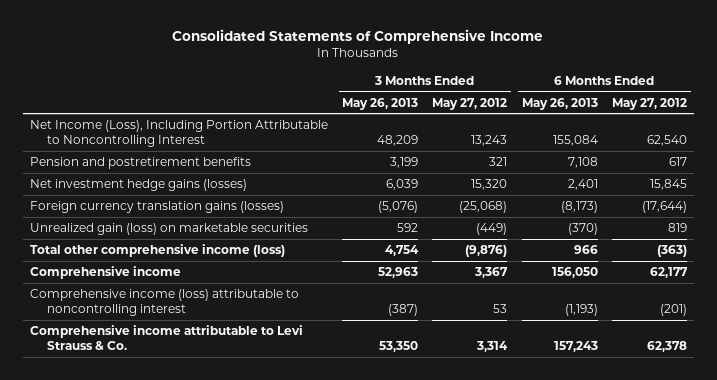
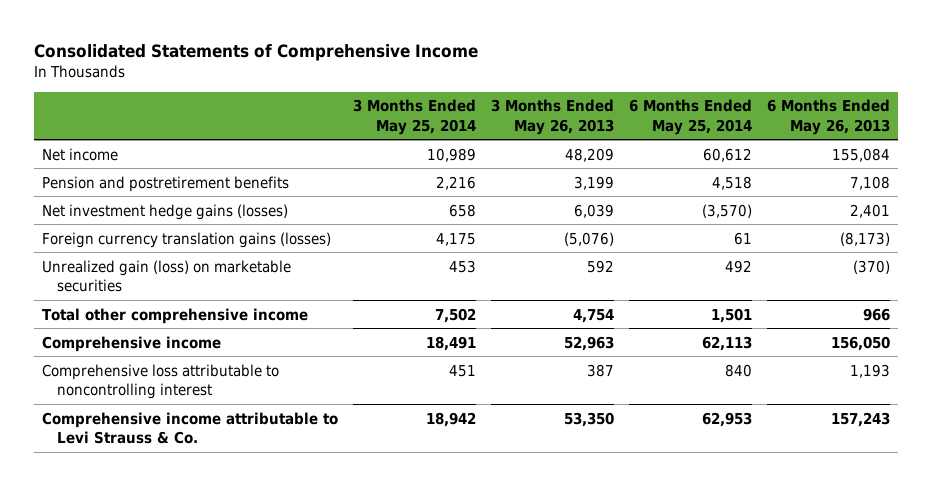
- | 3 Months Ended May 26, 2013 | 3 Months Ended May 27, 2012 | 6 Months Ended May 26, 2013 | 6 Months Ended May 27, 2012
+ | 3 Months Ended May 25, 2014 | 3 Months Ended May 26, 2013 | 6 Months Ended May 25, 2014 | 6 Months Ended May 26, 2013
- Net Income (Loss), Including Portion Attributable to Noncontrolling Interest | 48,209 | 13,243 | 155,084 | 62,540
+ Net income | 10,989 | 48,209 | 60,612 | 155,084
- Total other comprehensive income (loss) | 4,754 | (9,876) | 966 | (363)
+ Total other comprehensive income | 7,502 | 4,754 | 1,501 | 966
- Comprehensive income (loss) attributable to noncontrolling interest | (387) | 53 | (1,193) | (201)
+ Comprehensive loss attributable to noncontrolling interest | 451 | 387 | 840 | 1,193

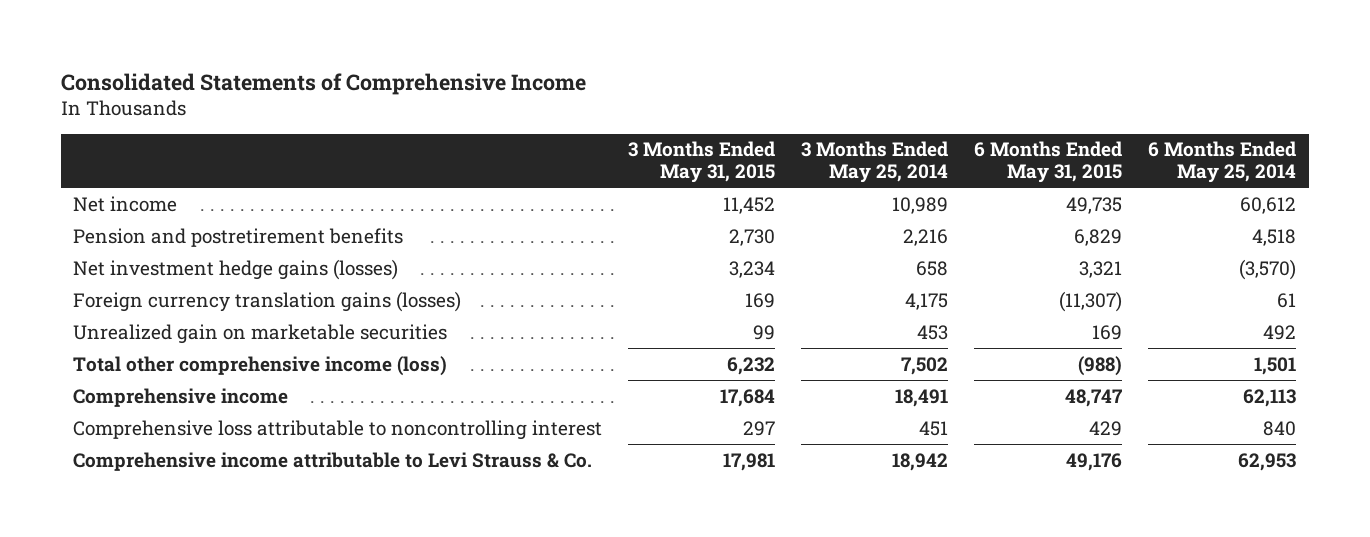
- | 3 Months Ended May 25, 2014 | 3 Months Ended May 26, 2013 | 6 Months Ended May 25, 2014 | 6 Months Ended May 26, 2013
+ | 3 Months Ended May 31, 2015 | 3 Months Ended May 25, 2014 | 6 Months Ended May 31, 2015 | 6 Months Ended May 25, 2014
- Unrealized gain (loss) on marketable securities | 453 | 592 | 492 | (370)
- Total other comprehensive income | 7,502 | 4,754 | 1,501 | 966
+ Unrealized gain on marketable securities | 99 | 453 | 169 | 492
+ Total other comprehensive income (loss) | 6,232 | 7,502 | (988) | 1,501

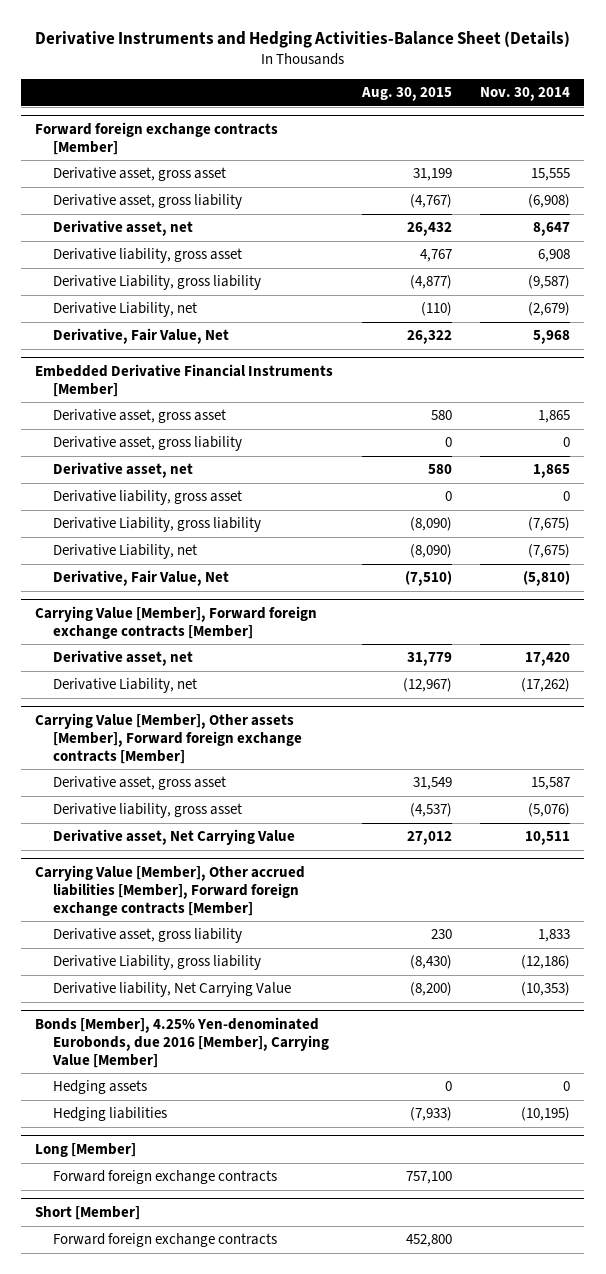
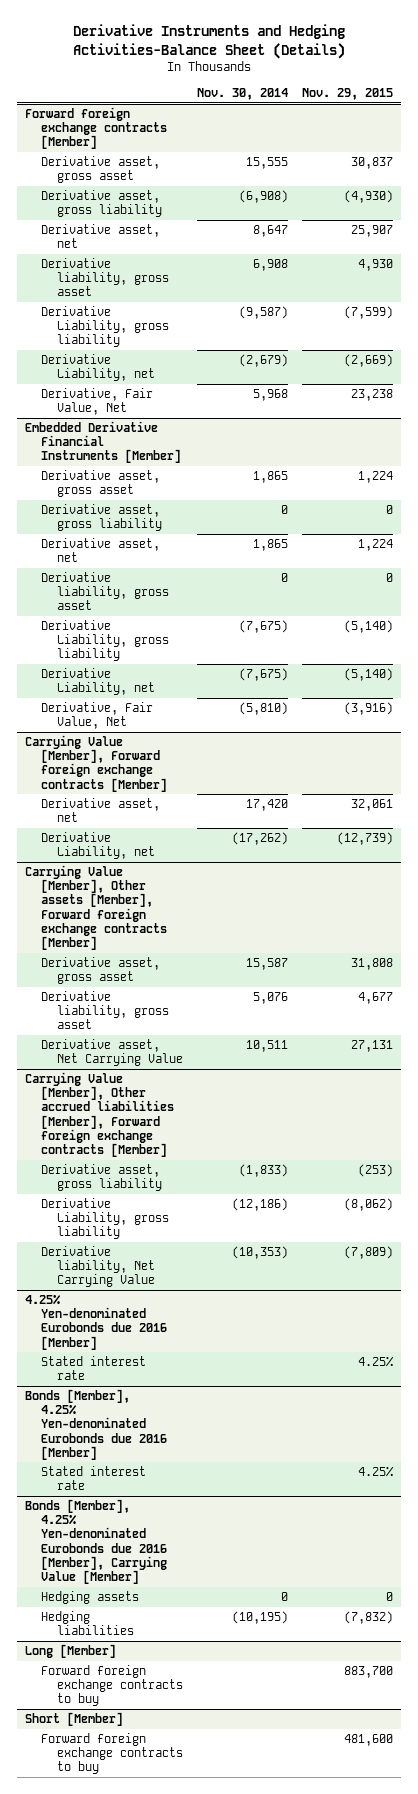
- | Aug. 30, 2015 | Nov. 30, 2014
+ | Nov. 30, 2014 | Nov. 29, 2015
@ Carrying Value [Member], Other assets [Member], Forward foreign exchange contracts [Member]
- Derivative liability, gross asset | (4,537) | (5,076)
+ Derivative liability, gross asset | 5,076 | 4,677
@ Carrying Value [Member], Other accrued liabilities [Member], Forward foreign exchange contracts [Member]
- Derivative asset, gross liability | 230 | 1,833
+ Derivative asset, gross liability | (1,833) | (253)
- Bonds [Member], 4.25% Yen-denominated Eurobonds, due 2016 [Member], Carrying Value [Member]
+ 4.25% Yen-denominated Eurobonds due 2016 [Member]
+ Stated interest rate | | 4.25%
+ Bonds [Member], 4.25% Yen-denominated Eurobonds due 2016 [Member]
+ Stated interest rate | | 4.25%
+ Bonds [Member], 4.25% Yen-denominated Eurobonds due 2016 [Member], Carrying Value [Member]
@ Long [Member]
- Forward foreign exchange contracts | 757,100 |
+ Forward foreign exchange contracts to buy | | 883,700
@ Short [Member]
- Forward foreign exchange contracts | 452,800 |
+ Forward foreign exchange contracts to buy | | 481,600

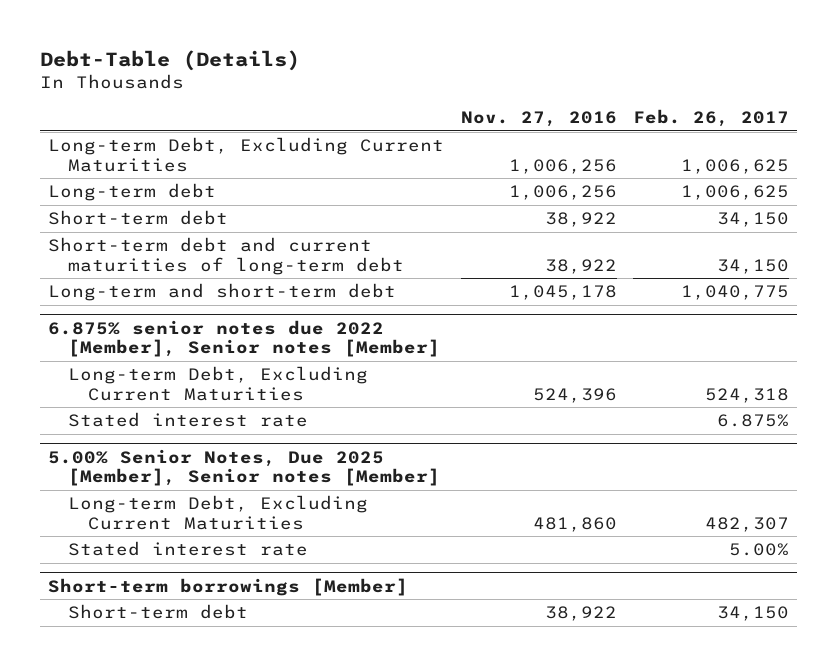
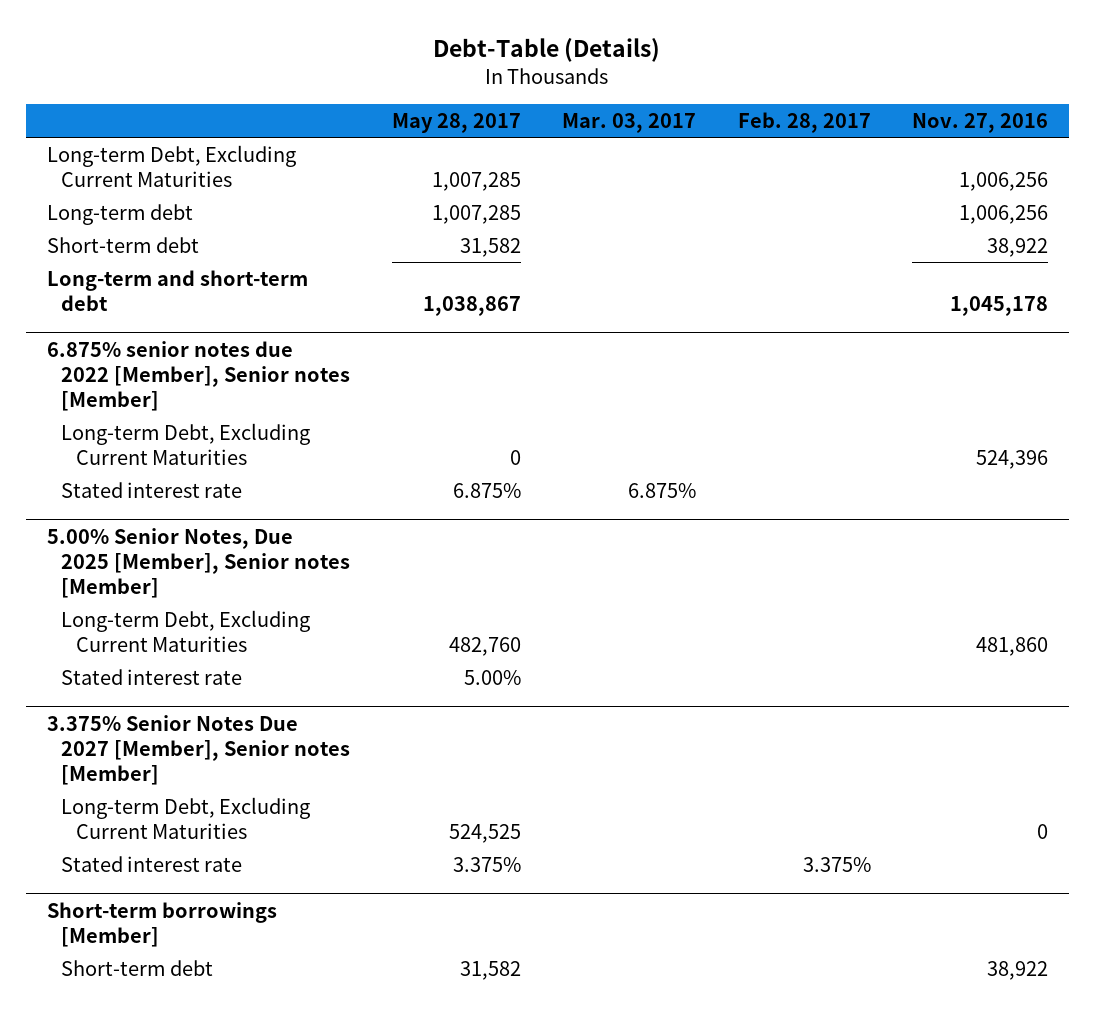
- | Nov. 27, 2016 | Feb. 26, 2017
+ | May 28, 2017 | Mar. 03, 2017 | Feb. 28, 2017 | Nov. 27, 2016
- Short-term debt and current maturities of long-term debt | 38,922 | 34,150
+ 3.375% Senior Notes Due 2027 [Member], Senior notes [Member]
+ Long-term Debt, Excluding Current Maturities | 524,525 | | | 0
+ Stated interest rate | 3.375% | | 3.375% |

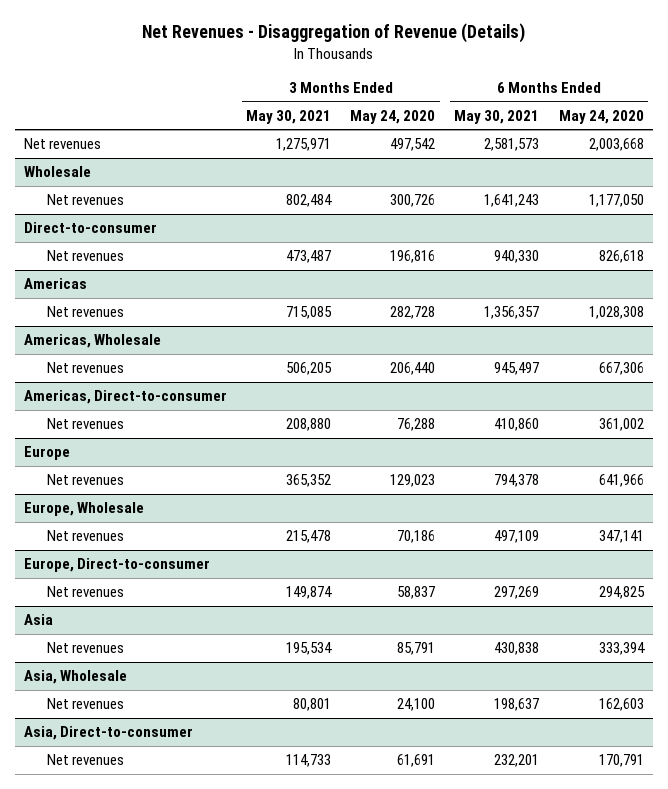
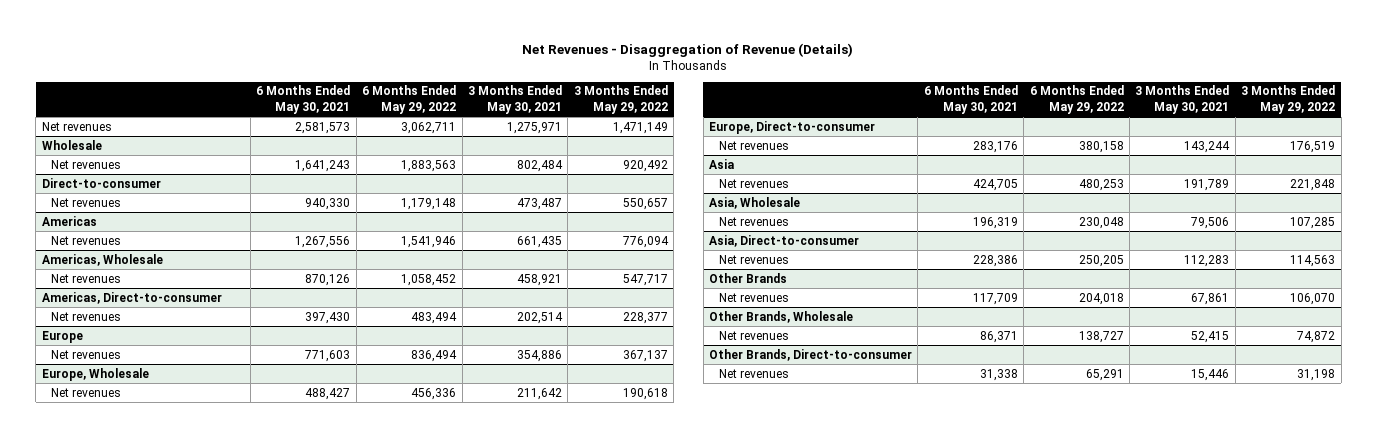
- | 3 Months Ended May 30, 2021 | 3 Months Ended May 24, 2020 | 6 Months Ended May 30, 2021 | 6 Months Ended May 24, 2020
+ | 6 Months Ended May 30, 2021 | 6 Months Ended May 29, 2022 | 3 Months Ended May 30, 2021 | 3 Months Ended May 29, 2022
@ Americas
- Net revenues | 715,085 | 282,728 | 1,356,357 | 1,028,308
+ Net revenues | 1,267,556 | 1,541,946 | 661,435 | 776,094
@ Americas, Wholesale
- Net revenues | 506,205 | 206,440 | 945,497 | 667,306
+ Net revenues | 870,126 | 1,058,452 | 458,921 | 547,717
@ Americas, Direct-to-consumer
- Net revenues | 208,880 | 76,288 | 410,860 | 361,002
+ Net revenues | 397,430 | 483,494 | 202,514 | 228,377
@ Europe
- Net revenues | 365,352 | 129,023 | 794,378 | 641,966
+ Net revenues | 771,603 | 836,494 | 354,886 | 367,137
@ Europe, Wholesale
- Net revenues | 215,478 | 70,186 | 497,109 | 347,141
+ Net revenues | 488,427 | 456,336 | 211,642 | 190,618
@ Europe, Direct-to-consumer
- Net revenues | 149,874 | 58,837 | 297,269 | 294,825
+ Net revenues | 283,176 | 380,158 | 143,244 | 176,519
@ Asia
- Net revenues | 195,534 | 85,791 | 430,838 | 333,394
+ Net revenues | 424,705 | 480,253 | 191,789 | 221,848
@ Asia, Wholesale
- Net revenues | 80,801 | 24,100 | 198,637 | 162,603
+ Net revenues | 196,319 | 230,048 | 79,506 | 107,285
@ Asia, Direct-to-consumer
- Net revenues | 114,733 | 61,691 | 232,201 | 170,791
+ Net revenues | 228,386 | 250,205 | 112,283 | 114,563
+ Other Brands
+ Net revenues | 117,709 | 204,018 | 67,861 | 106,070
+ Other Brands, Wholesale
+ Net revenues | 86,371 | 138,727 | 52,415 | 74,872
+ Other Brands, Direct-to-consumer
+ Net revenues | 31,338 | 65,291 | 15,446 | 31,198

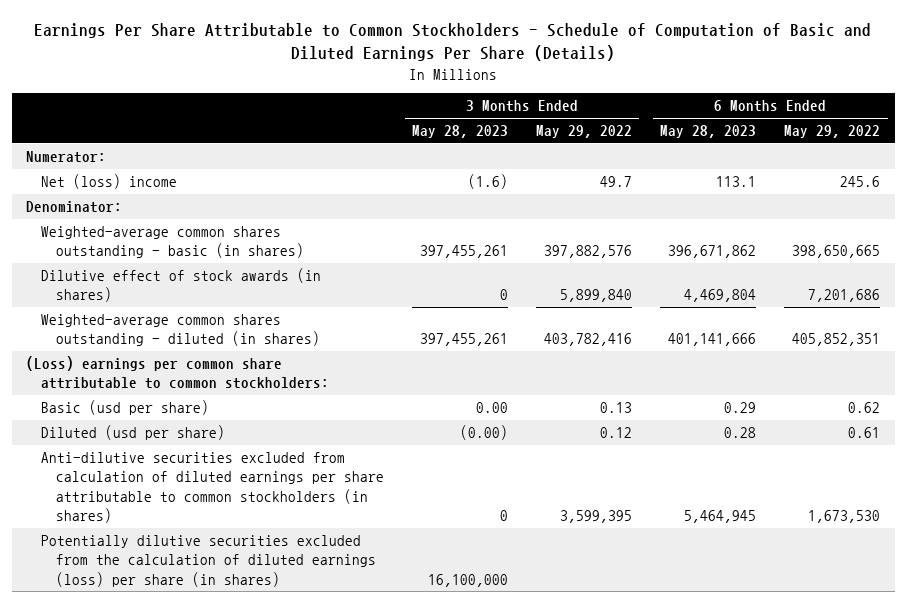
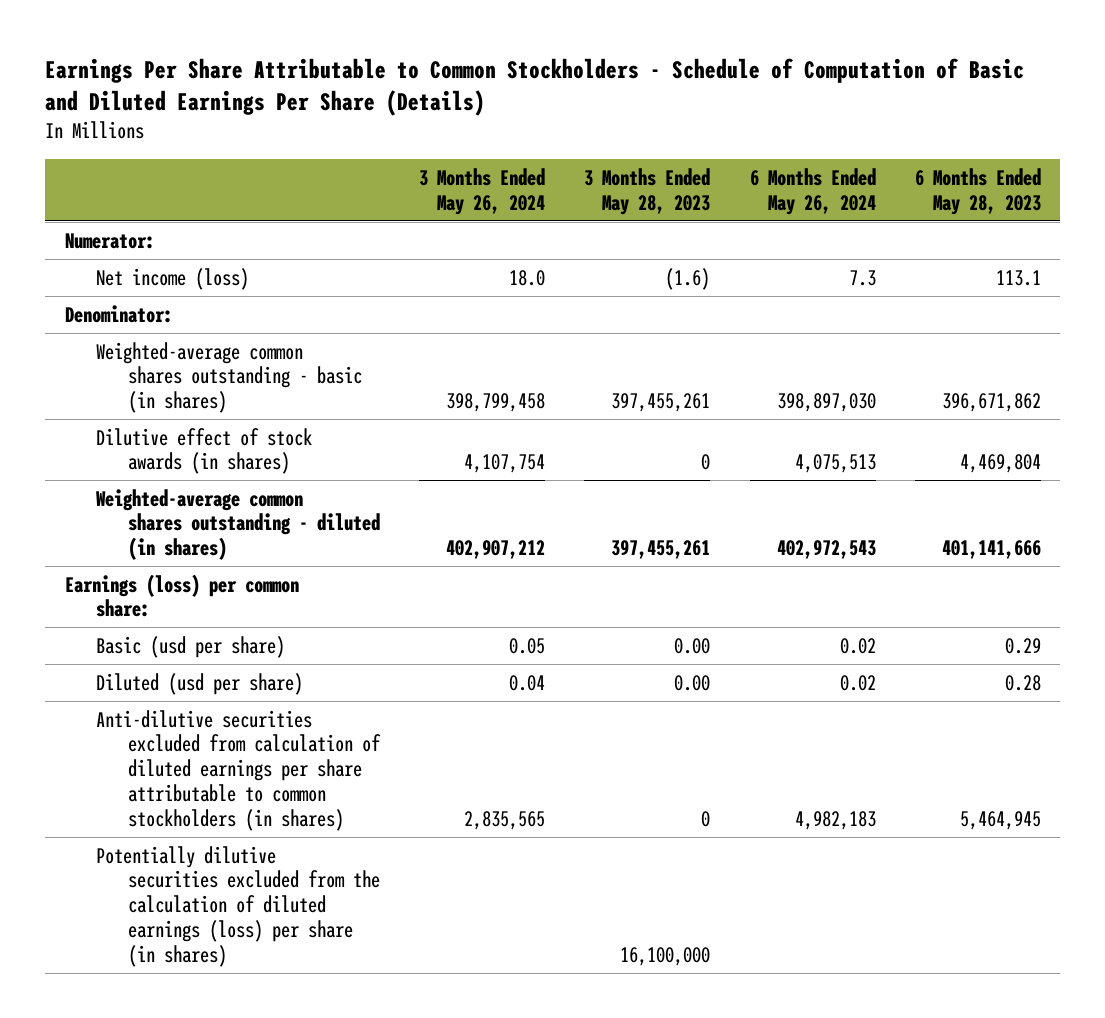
- | 3 Months Ended May 28, 2023 | 3 Months Ended May 29, 2022 | 6 Months Ended May 28, 2023 | 6 Months Ended May 29, 2022
+ | 3 Months Ended May 26, 2024 | 3 Months Ended May 28, 2023 | 6 Months Ended May 26, 2024 | 6 Months Ended May 28, 2023
- Net (loss) income | (1.6) | 49.7 | 113.1 | 245.6
+ Net income (loss) | 18.0 | (1.6) | 7.3 | 113.1
- (Loss) earnings per common share attributable to common stockholders:
+ Earnings (loss) per common share:
- Diluted (usd per share) | (0.00) | 0.12 | 0.28 | 0.61
+ Diluted (usd per share) | 0.04 | 0.00 | 0.02 | 0.28

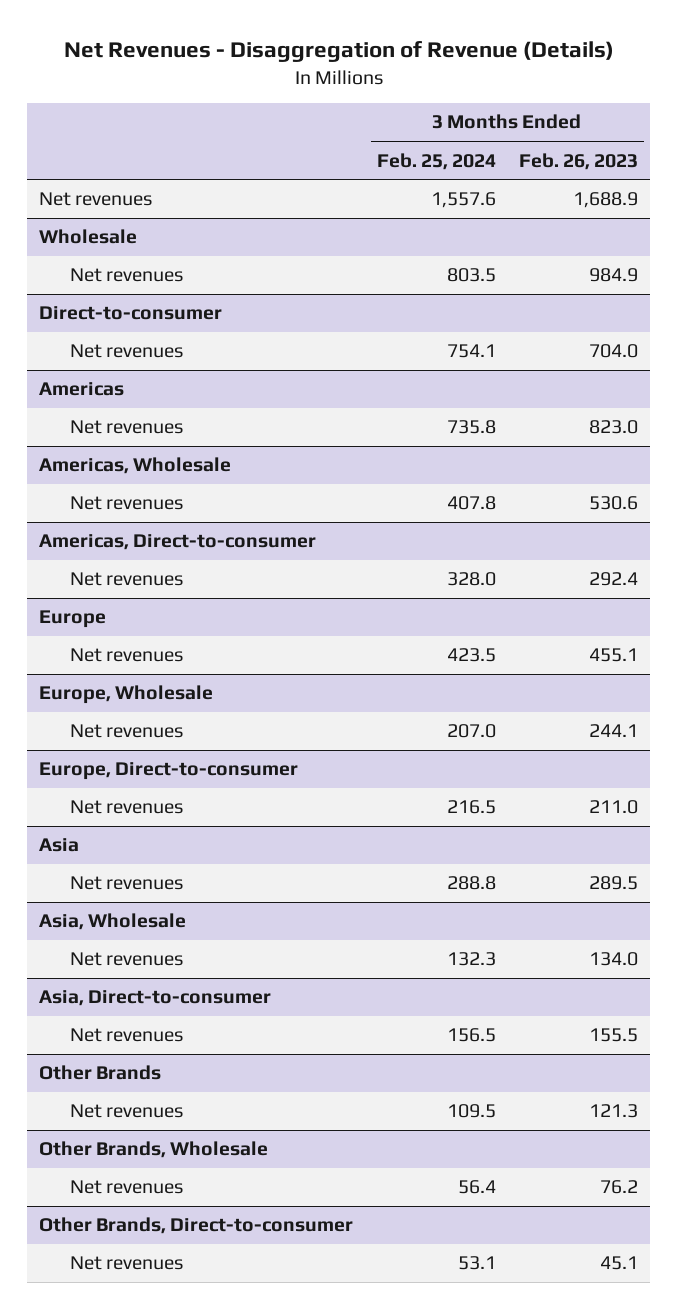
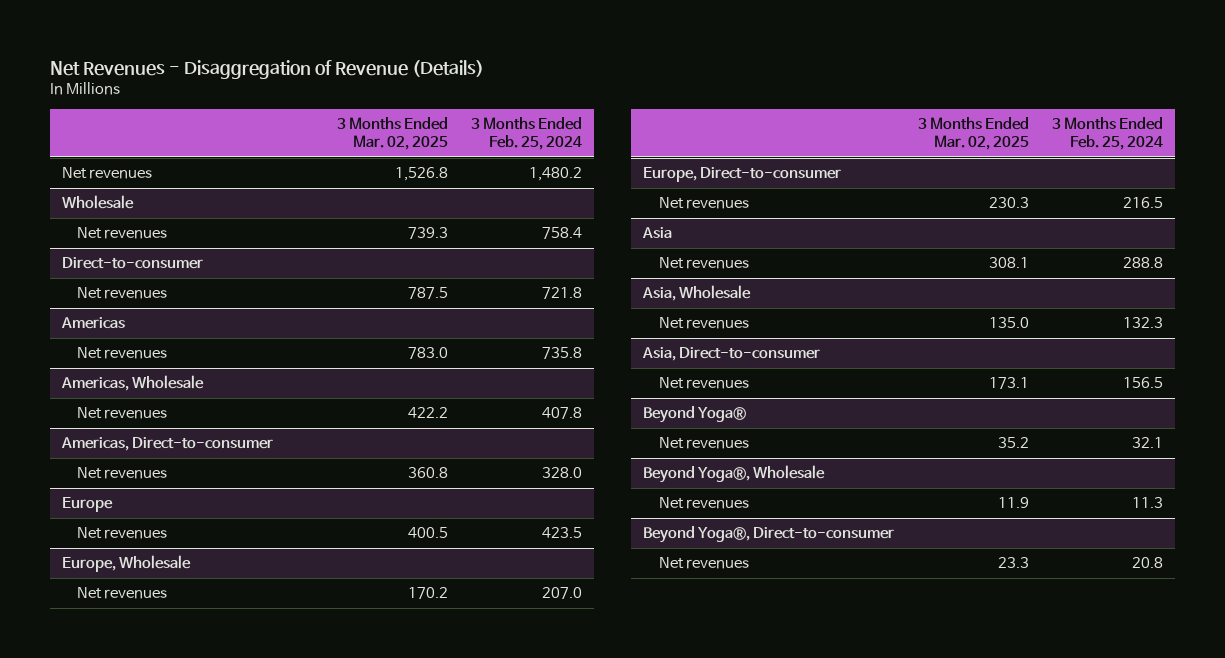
- | 3 Months Ended Feb. 25, 2024 | 3 Months Ended Feb. 26, 2023
+ | 3 Months Ended Mar. 02, 2025 | 3 Months Ended Feb. 25, 2024
- Net revenues | 1,557.6 | 1,688.9
+ Net revenues | 1,526.8 | 1,480.2
@ Wholesale
- Net revenues | 803.5 | 984.9
+ Net revenues | 739.3 | 758.4
@ Direct-to-consumer
- Net revenues | 754.1 | 704.0
+ Net revenues | 787.5 | 721.8
- Other Brands
- Net revenues | 109.5 | 121.3
- Other Brands, Wholesale
- Net revenues | 56.4 | 76.2
- Other Brands, Direct-to-consumer
- Net revenues | 53.1 | 45.1
+ Beyond Yoga®
+ Net revenues | 35.2 | 32.1
+ Beyond Yoga®, Wholesale
+ Net revenues | 11.9 | 11.3
+ Beyond Yoga®, Direct-to-consumer
+ Net revenues | 23.3 | 20.8

